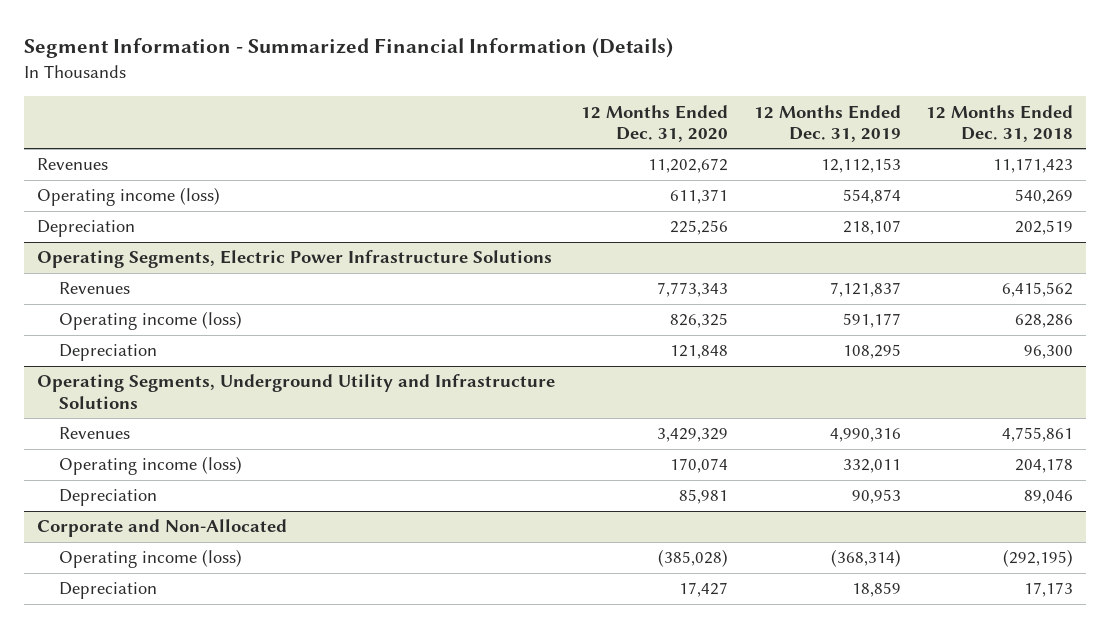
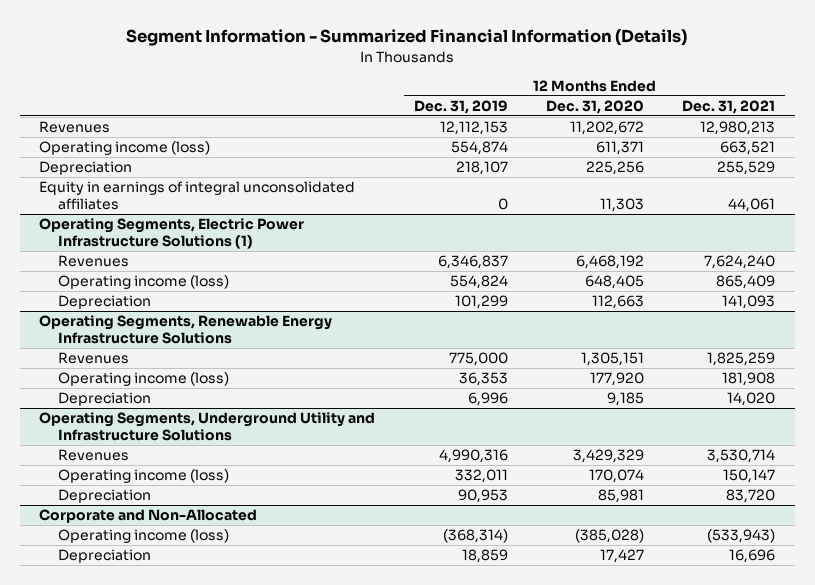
- | 12 Months Ended Dec. 31, 2020 | 12 Months Ended Dec. 31, 2019 | 12 Months Ended Dec. 31, 2018
+ | 12 Months Ended Dec. 31, 2019 | 12 Months Ended Dec. 31, 2020 | 12 Months Ended Dec. 31, 2021
- Operating Segments, Electric Power Infrastructure Solutions
- Revenues | 7,773,343 | 7,121,837 | 6,415,562
- Operating income (loss) | 826,325 | 591,177 | 628,286
- Depreciation | 121,848 | 108,295 | 96,300
+ Equity in earnings of integral unconsolidated affiliates | 0 | 11,303 | 44,061
+ Operating Segments, Electric Power Infrastructure Solutions (1)
+ Revenues | 6,346,837 | 6,468,192 | 7,624,240
+ Operating income (loss) | 554,824 | 648,405 | 865,409
+ Depreciation | 101,299 | 112,663 | 141,093
+ Operating Segments, Renewable Energy Infrastructure Solutions
+ Revenues | 775,000 | 1,305,151 | 1,825,259
+ Operating income (loss) | 36,353 | 177,920 | 181,908
+ Depreciation | 6,996 | 9,185 | 14,020

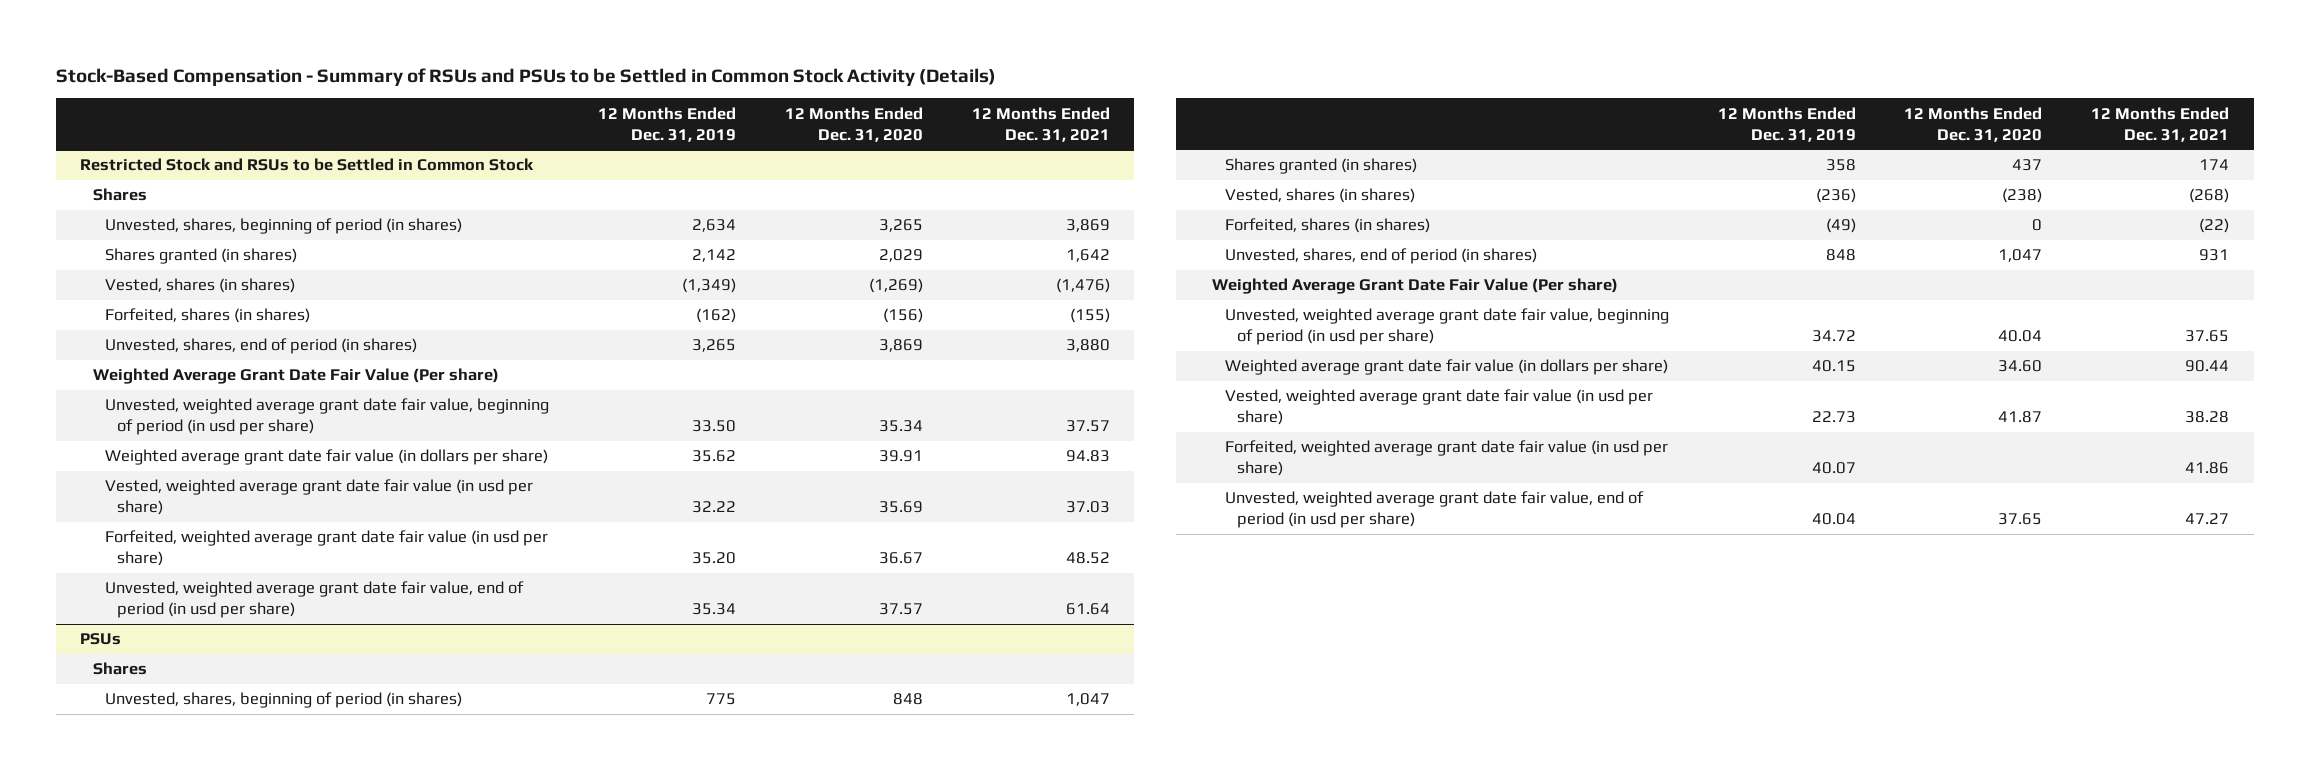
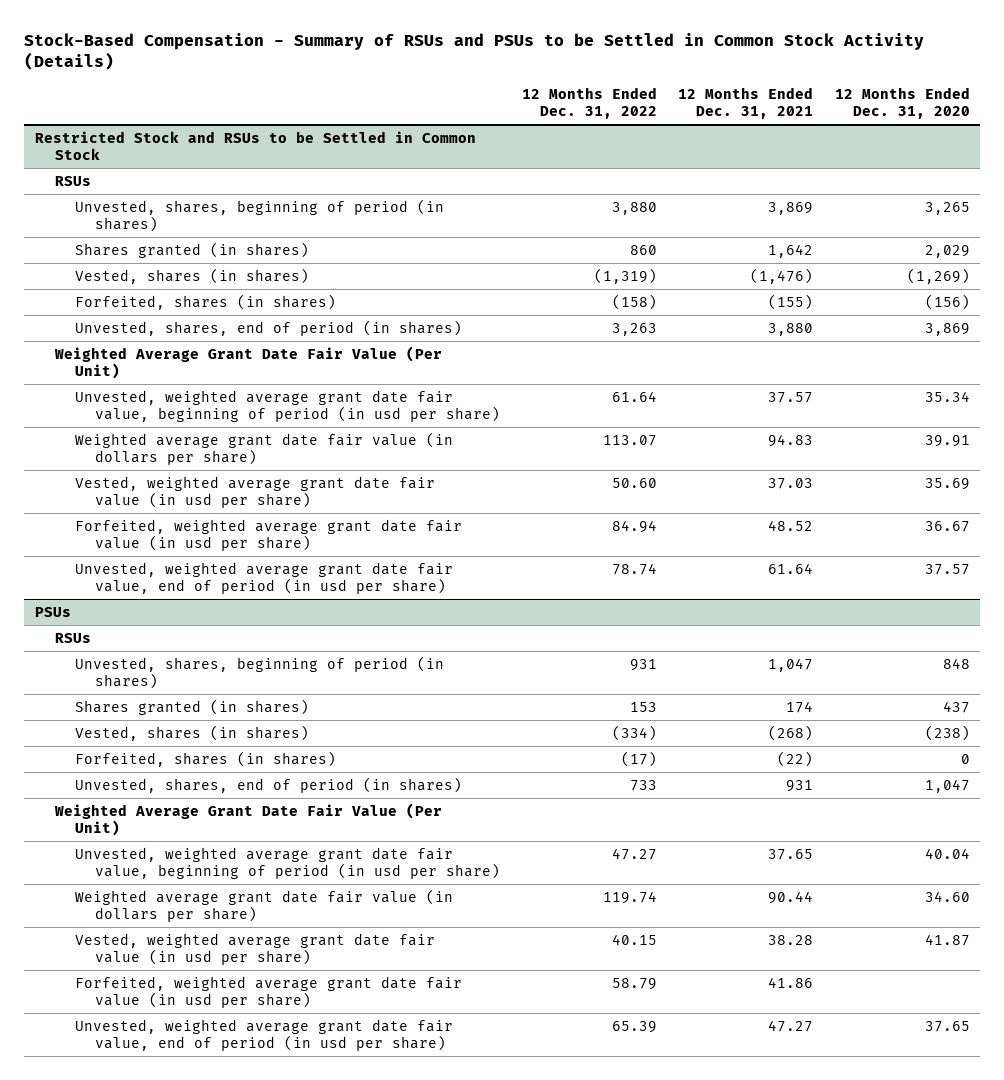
- | 12 Months Ended Dec. 31, 2019 | 12 Months Ended Dec. 31, 2020 | 12 Months Ended Dec. 31, 2021
+ | 12 Months Ended Dec. 31, 2022 | 12 Months Ended Dec. 31, 2021 | 12 Months Ended Dec. 31, 2020
@ Restricted Stock and RSUs to be Settled in Common Stock
- Shares
+ RSUs
- Weighted Average Grant Date Fair Value (Per share)
+ Weighted Average Grant Date Fair Value (Per Unit)
@ PSUs
- Shares
+ RSUs
- Weighted Average Grant Date Fair Value (Per share)
+ Weighted Average Grant Date Fair Value (Per Unit)

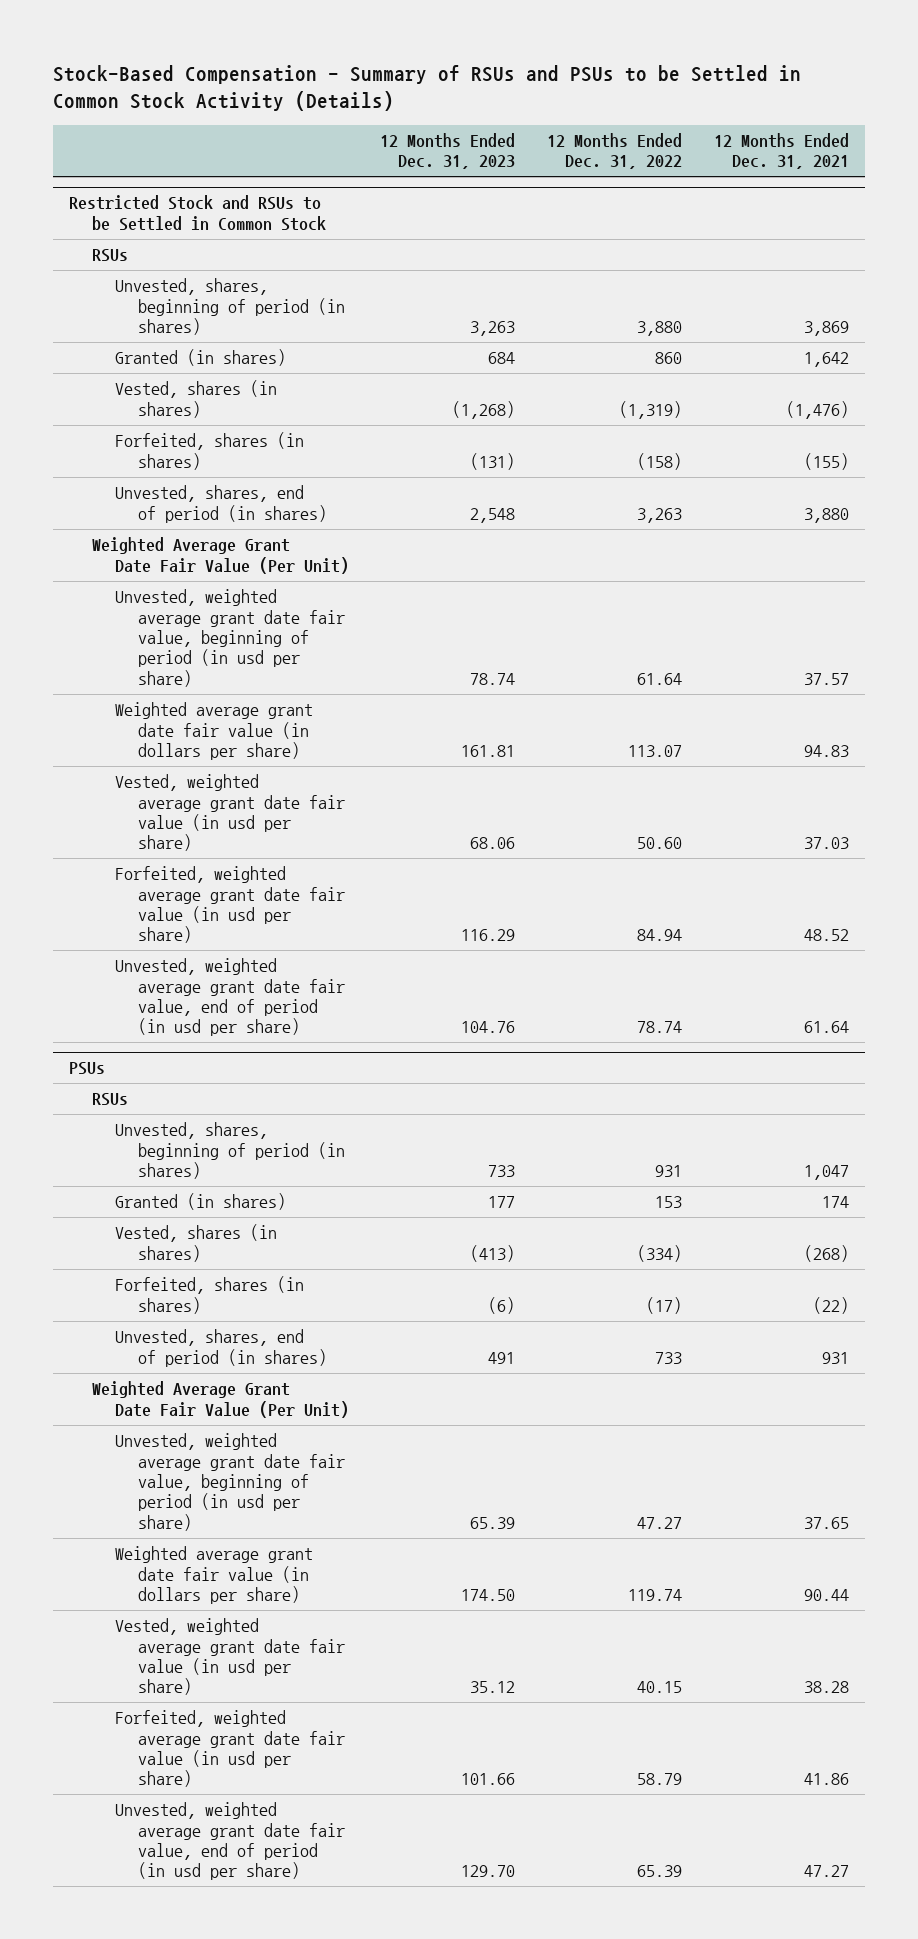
- | 12 Months Ended Dec. 31, 2022 | 12 Months Ended Dec. 31, 2021 | 12 Months Ended Dec. 31, 2020
+ | 12 Months Ended Dec. 31, 2023 | 12 Months Ended Dec. 31, 2022 | 12 Months Ended Dec. 31, 2021
@ Restricted Stock and RSUs to be Settled in Common Stock
- Shares granted (in shares) | 860 | 1,642 | 2,029
+ Granted (in shares) | 684 | 860 | 1,642
@ PSUs
- Shares granted (in shares) | 153 | 174 | 437
+ Granted (in shares) | 177 | 153 | 174

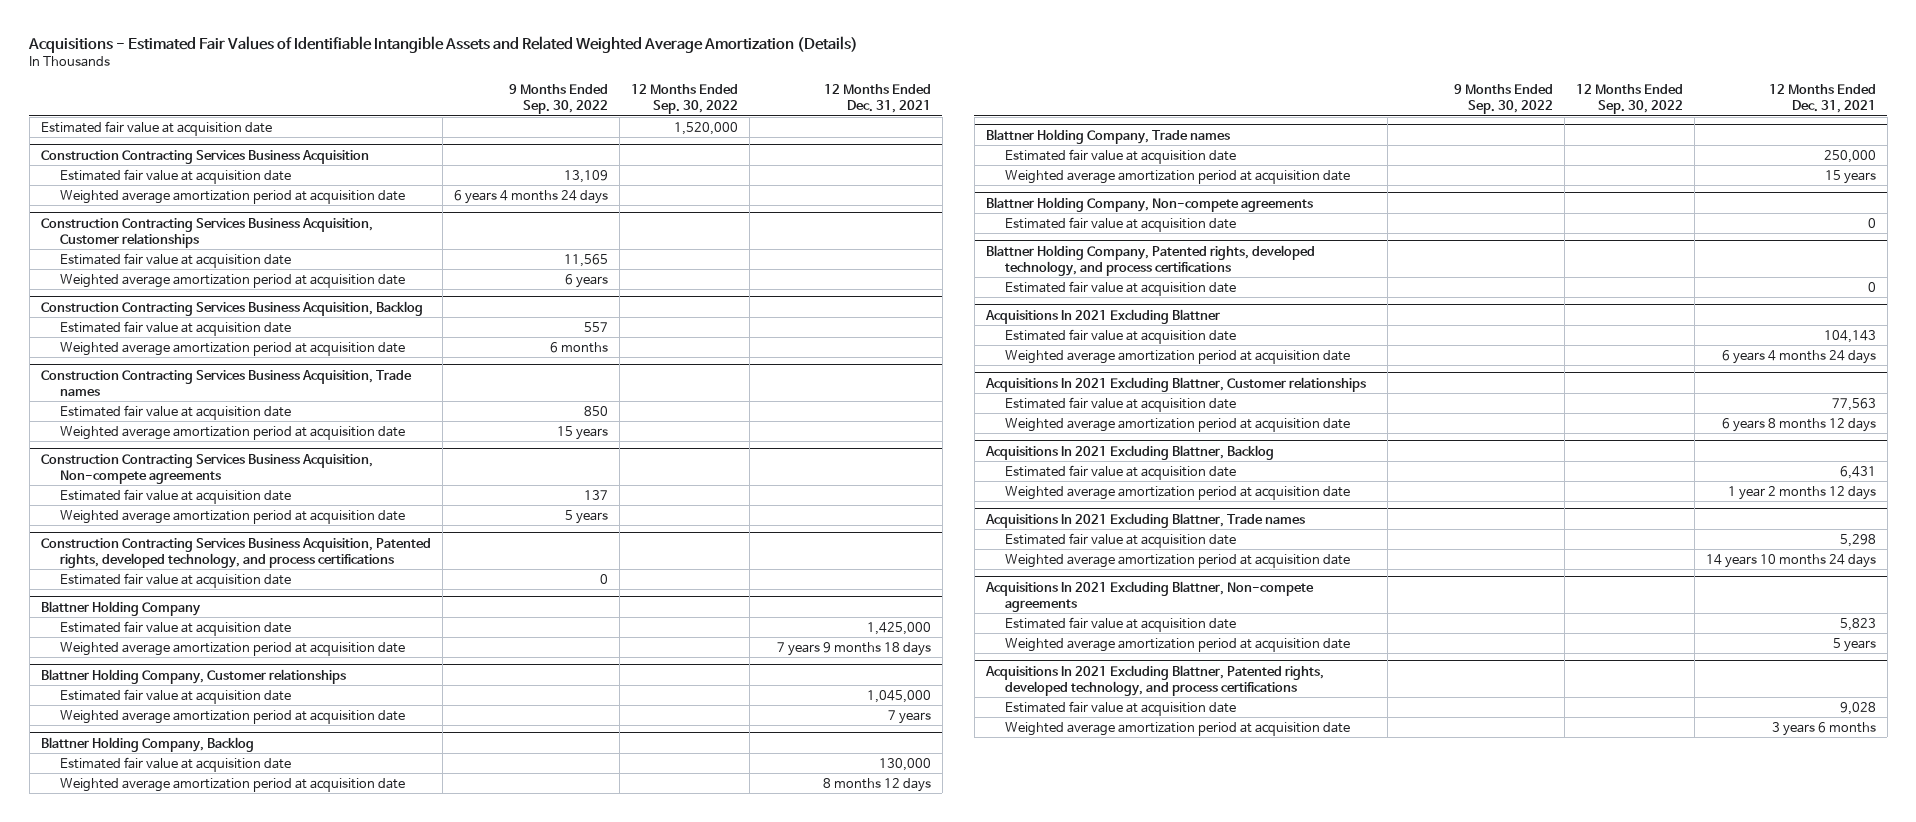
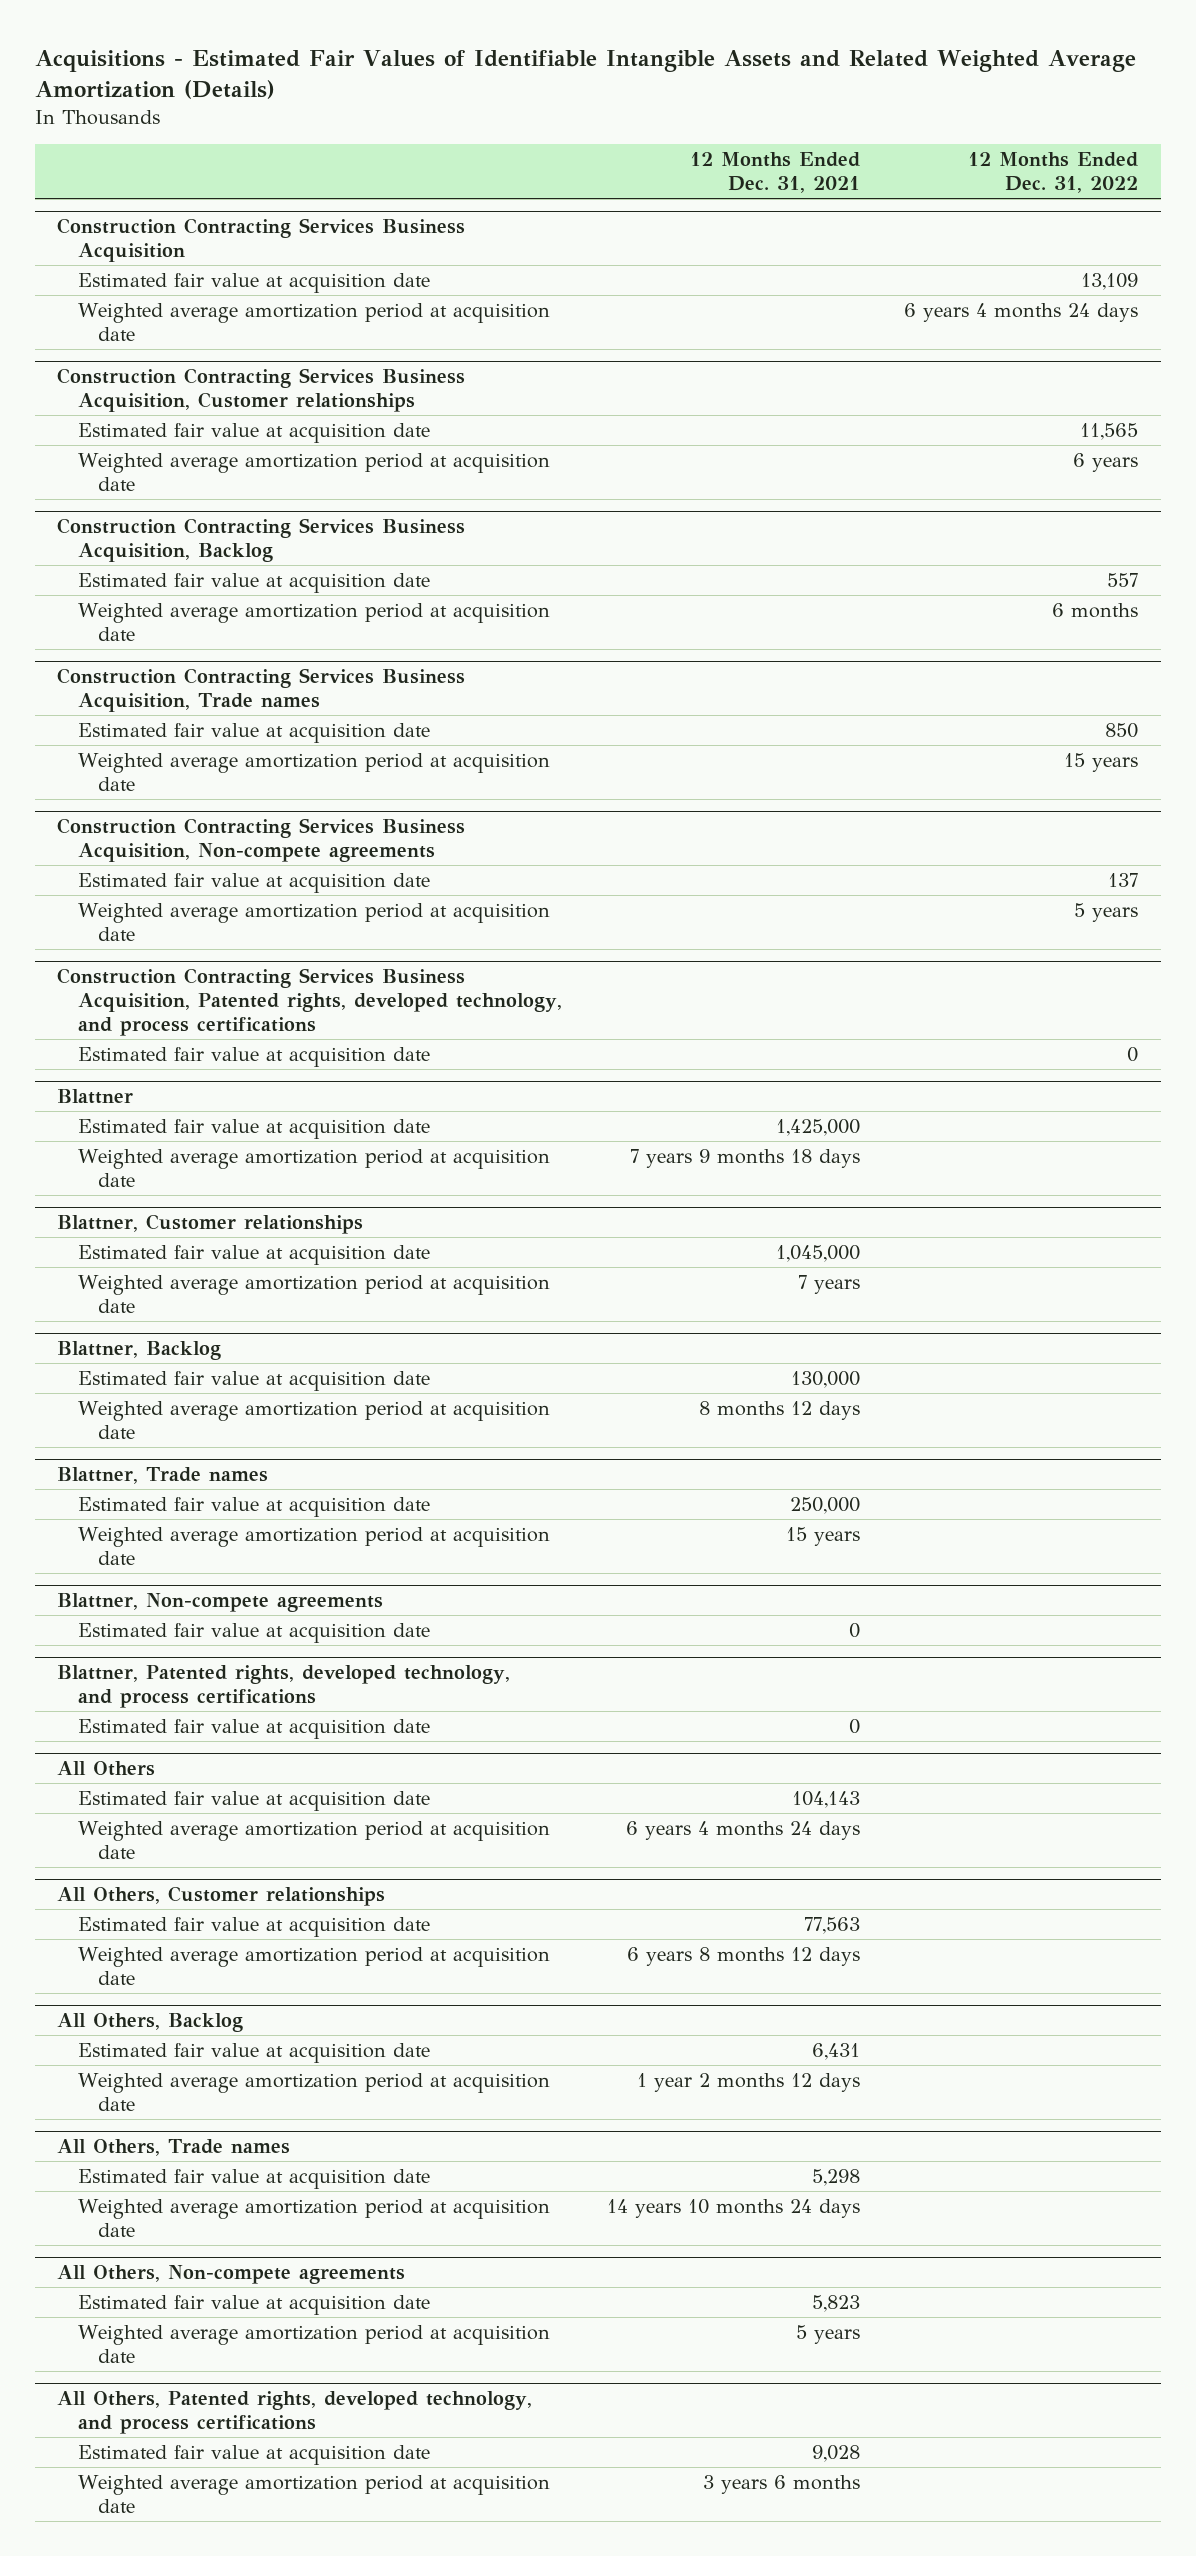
- | 9 Months Ended Sep. 30, 2022 | 12 Months Ended Sep. 30, 2022 | 12 Months Ended Dec. 31, 2021
+ | 12 Months Ended Dec. 31, 2021 | 12 Months Ended Dec. 31, 2022
- Estimated fair value at acquisition date | | 1,520,000 |
- Blattner Holding Company
+ Blattner
- Blattner Holding Company, Customer relationships
+ Blattner, Customer relationships
- Blattner Holding Company, Backlog
+ Blattner, Backlog
- Blattner Holding Company, Trade names
+ Blattner, Trade names
- Blattner Holding Company, Non-compete agreements
+ Blattner, Non-compete agreements
- Blattner Holding Company, Patented rights, developed technology, and process certifications
+ Blattner, Patented rights, developed technology, and process certifications
- Acquisitions In 2021 Excluding Blattner
+ All Others
- Acquisitions In 2021 Excluding Blattner, Customer relationships
+ All Others, Customer relationships
- Acquisitions In 2021 Excluding Blattner, Backlog
+ All Others, Backlog
- Acquisitions In 2021 Excluding Blattner, Trade names
+ All Others, Trade names
- Acquisitions In 2021 Excluding Blattner, Non-compete agreements
+ All Others, Non-compete agreements
- Acquisitions In 2021 Excluding Blattner, Patented rights, developed technology, and process certifications
+ All Others, Patented rights, developed technology, and process certifications

